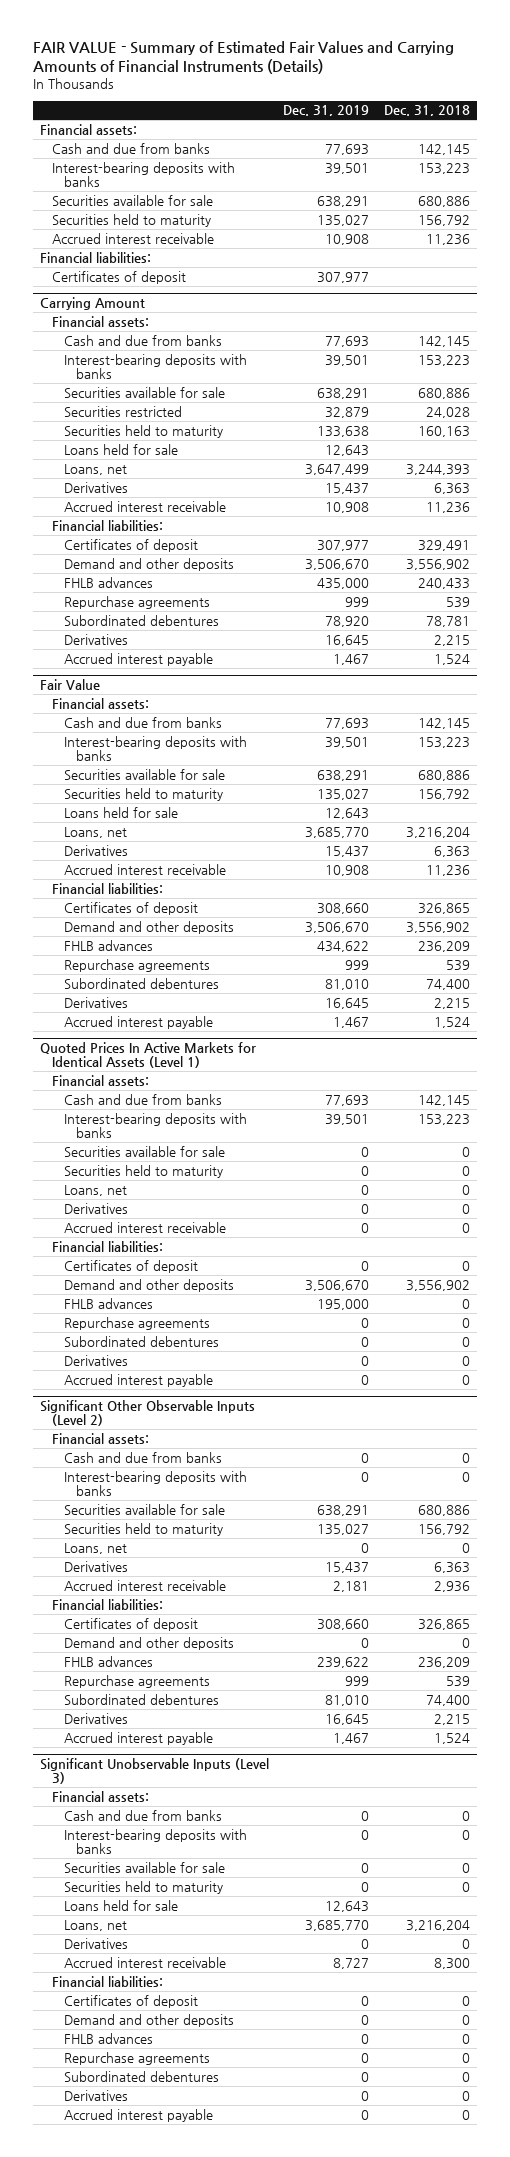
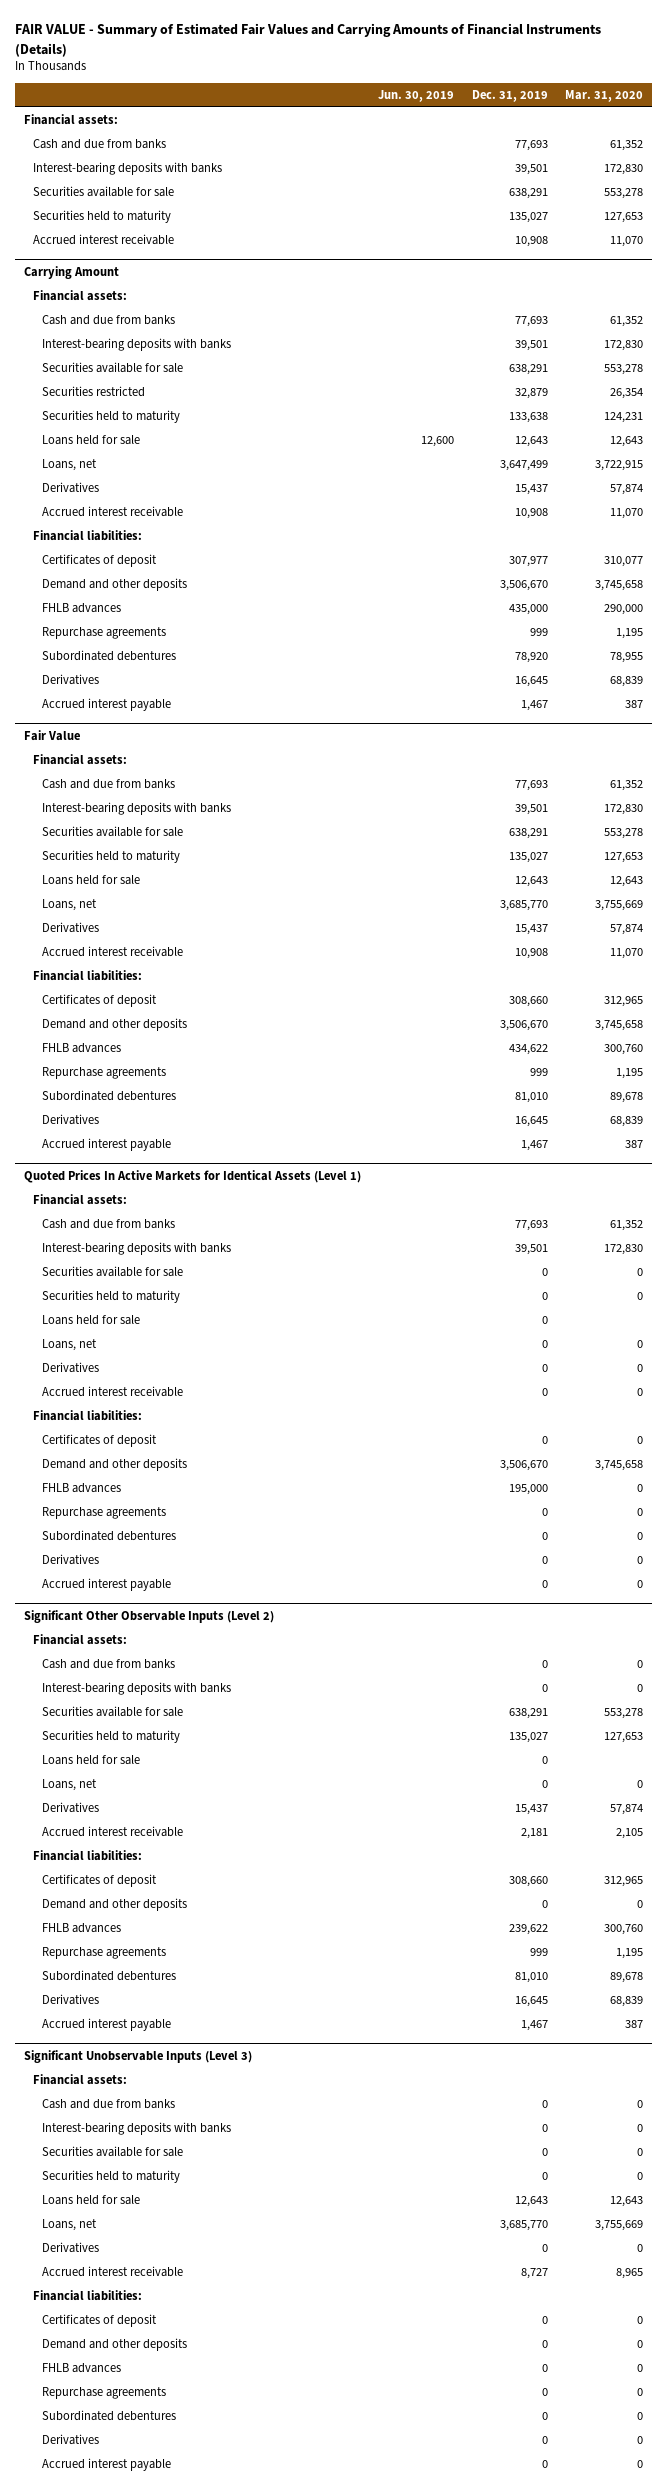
- | Dec. 31, 2019 | Dec. 31, 2018
+ | Jun. 30, 2019 | Dec. 31, 2019 | Mar. 31, 2020
- Financial liabilities:
- Certificates of deposit | 307,977 |
@ Quoted Prices In Active Markets for Identical Assets (Level 1)
+ Loans held for sale | | 0 |
@ Significant Other Observable Inputs (Level 2)
+ Loans held for sale | | 0 |

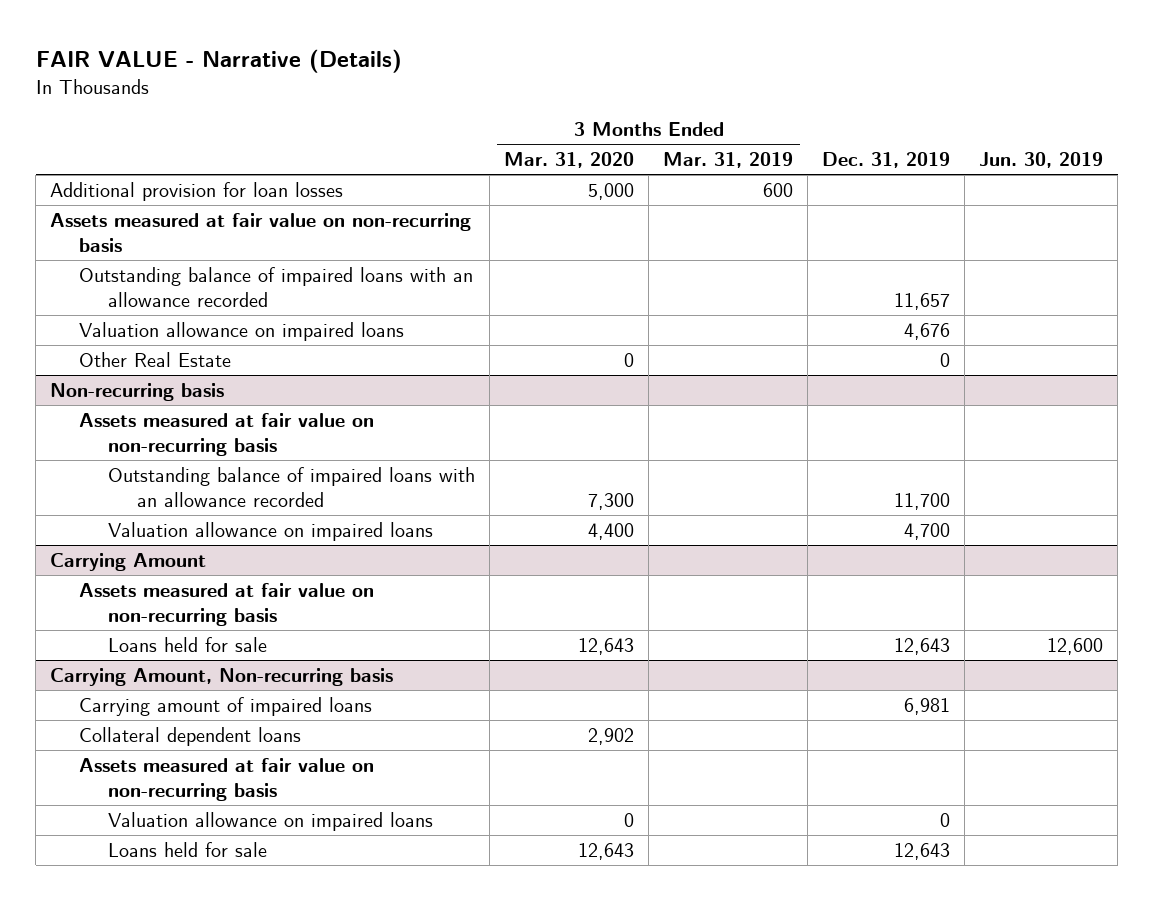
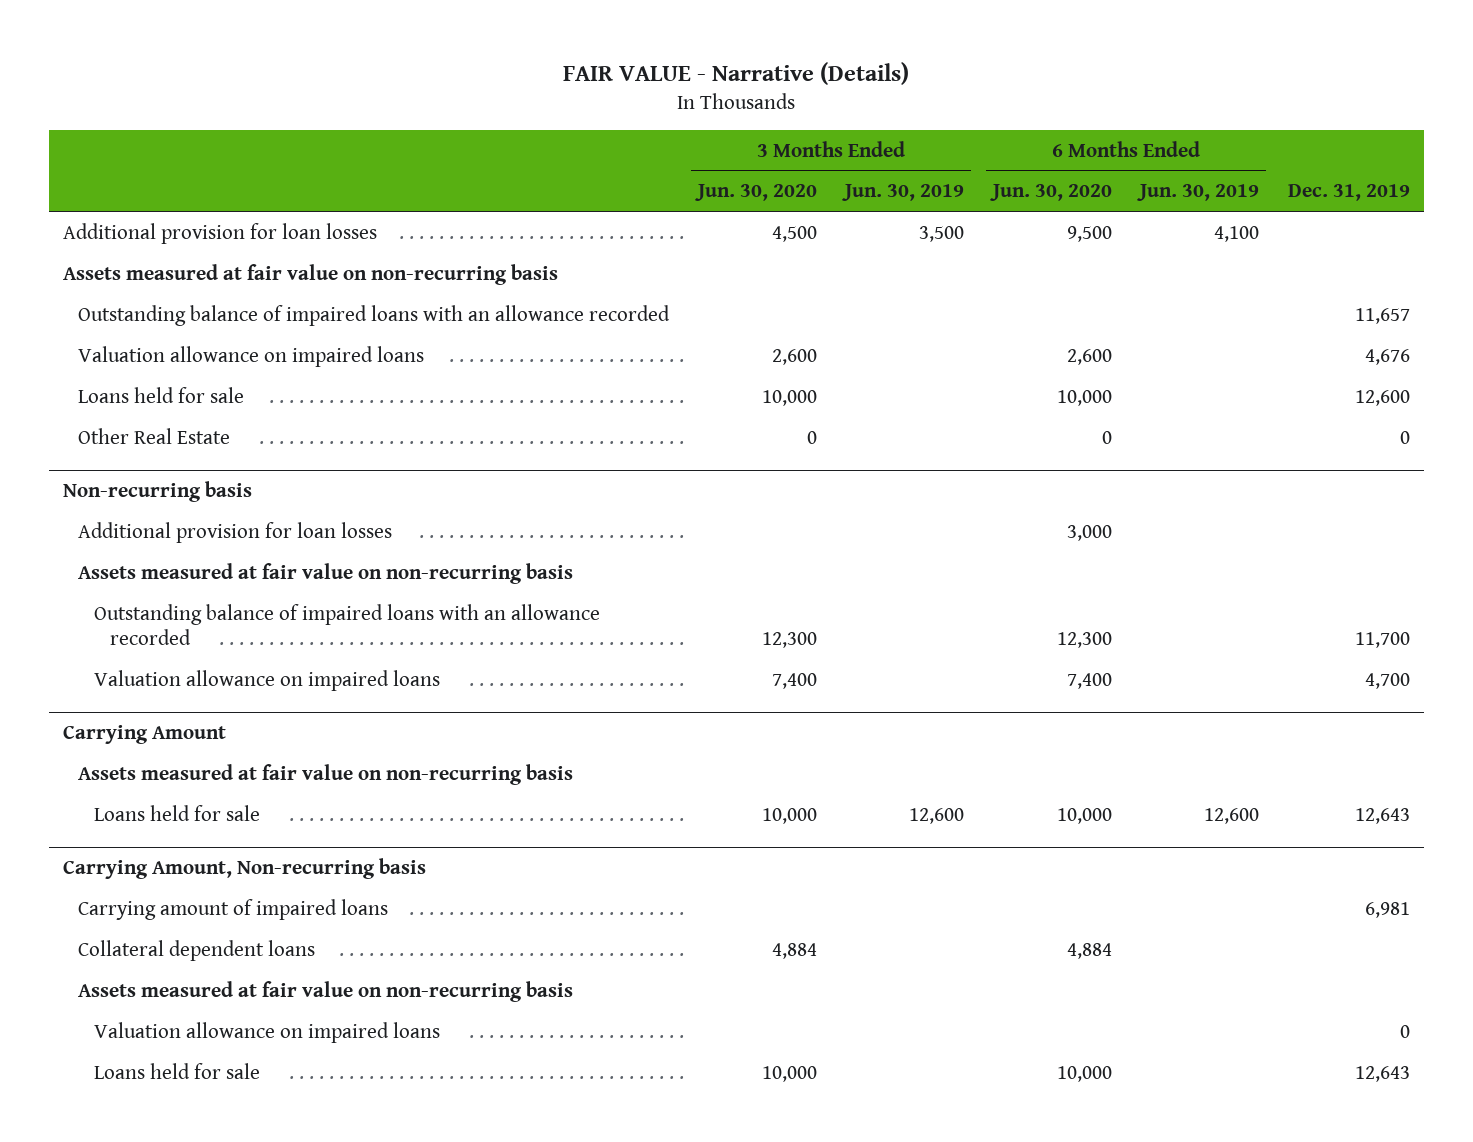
- | 3 Months Ended Mar. 31, 2020 | 3 Months Ended Mar. 31, 2019 | Dec. 31, 2019 | Jun. 30, 2019
+ | 3 Months Ended Jun. 30, 2020 | 3 Months Ended Jun. 30, 2019 | 6 Months Ended Jun. 30, 2020 | 6 Months Ended Jun. 30, 2019 | Dec. 31, 2019
+ Loans held for sale | 10,000 | | 10,000 | | 12,600
@ Non-recurring basis
+ Additional provision for loan losses | | | 3,000 | |

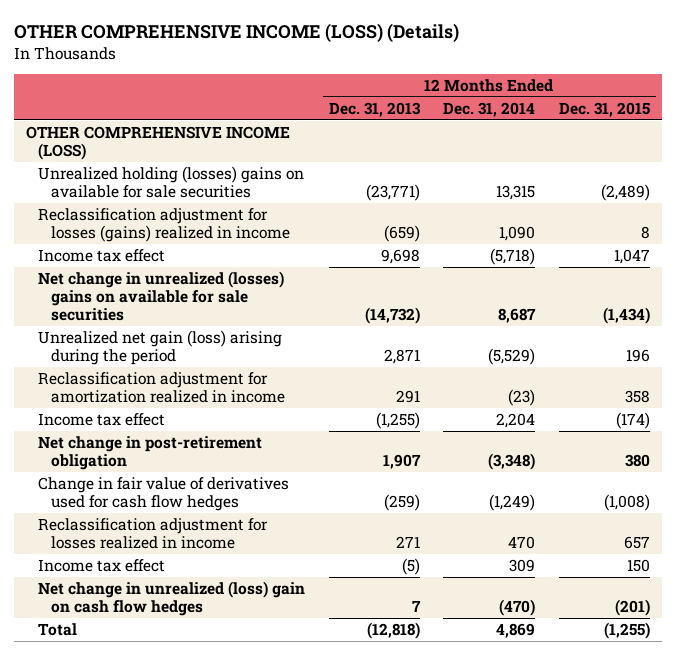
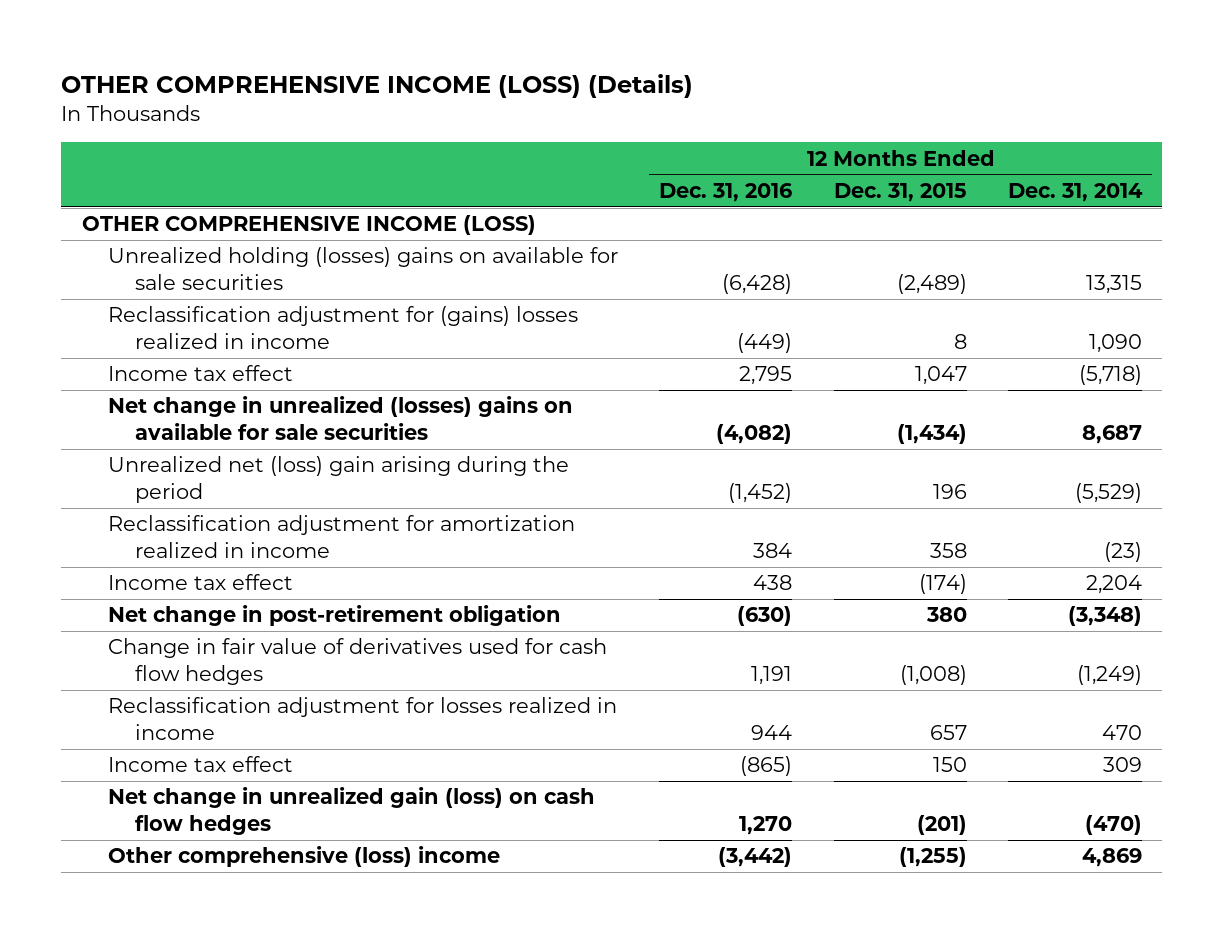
- | 12 Months Ended Dec. 31, 2013 | 12 Months Ended Dec. 31, 2014 | 12 Months Ended Dec. 31, 2015
+ | 12 Months Ended Dec. 31, 2016 | 12 Months Ended Dec. 31, 2015 | 12 Months Ended Dec. 31, 2014
- Reclassification adjustment for losses (gains) realized in income | (659) | 1,090 | 8
+ Reclassification adjustment for (gains) losses realized in income | (449) | 8 | 1,090
- Unrealized net gain (loss) arising during the period | 2,871 | (5,529) | 196
+ Unrealized net (loss) gain arising during the period | (1,452) | 196 | (5,529)
- Net change in unrealized (loss) gain on cash flow hedges | 7 | (470) | (201)
- Total | (12,818) | 4,869 | (1,255)
+ Net change in unrealized gain (loss) on cash flow hedges | 1,270 | (201) | (470)
+ Other comprehensive (loss) income | (3,442) | (1,255) | 4,869

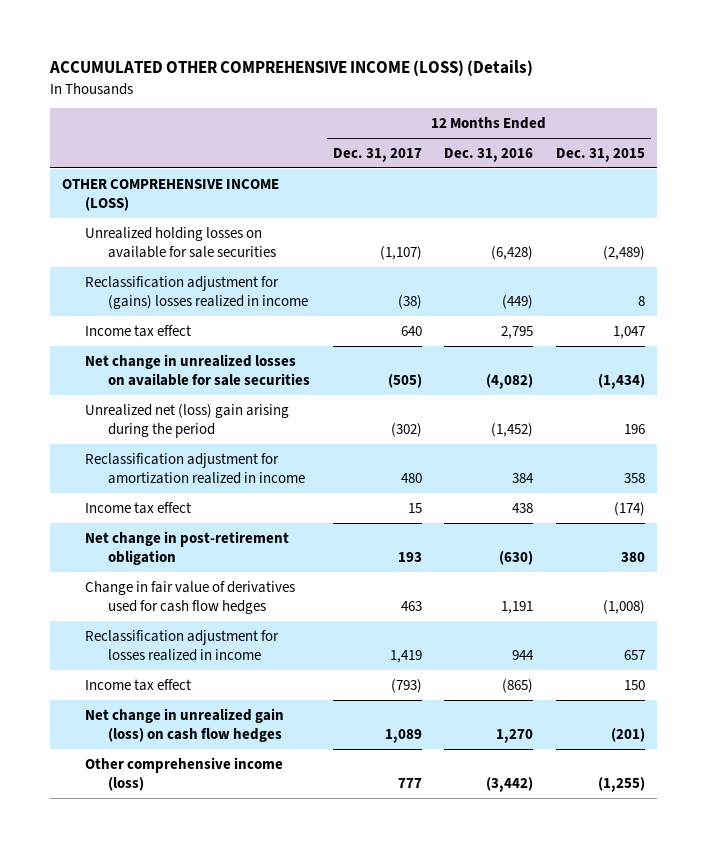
- OTHER COMPREHENSIVE INCOME (LOSS) (Details)
+ ACCUMULATED OTHER COMPREHENSIVE INCOME (LOSS) (Details)
- | 12 Months Ended Dec. 31, 2016 | 12 Months Ended Dec. 31, 2015 | 12 Months Ended Dec. 31, 2014
+ | 12 Months Ended Dec. 31, 2017 | 12 Months Ended Dec. 31, 2016 | 12 Months Ended Dec. 31, 2015
- Unrealized holding (losses) gains on available for sale securities | (6,428) | (2,489) | 13,315
+ Unrealized holding losses on available for sale securities | (1,107) | (6,428) | (2,489)
- Net change in unrealized (losses) gains on available for sale securities | (4,082) | (1,434) | 8,687
+ Net change in unrealized losses on available for sale securities | (505) | (4,082) | (1,434)
- Other comprehensive (loss) income | (3,442) | (1,255) | 4,869
+ Other comprehensive income (loss) | 777 | (3,442) | (1,255)

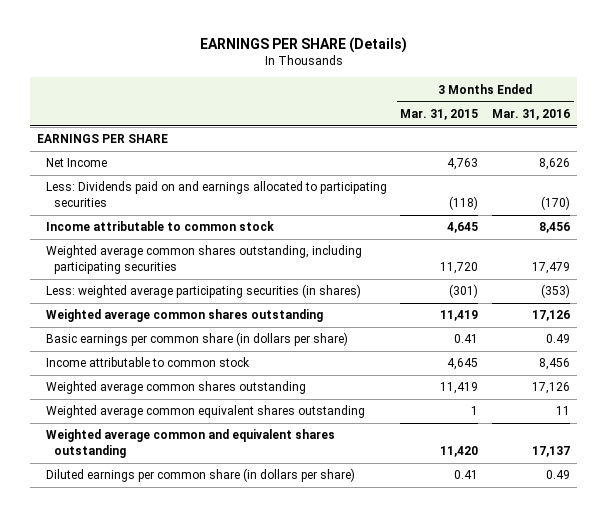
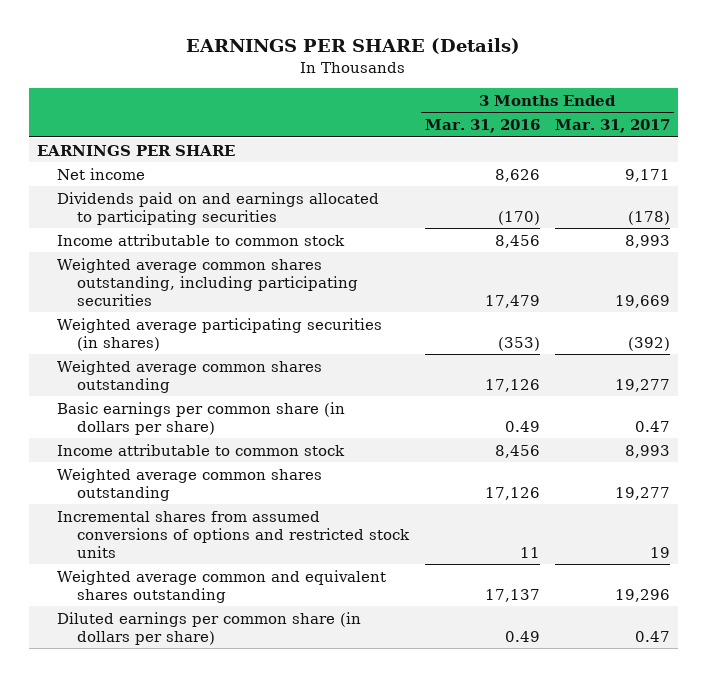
- | 3 Months Ended Mar. 31, 2015 | 3 Months Ended Mar. 31, 2016
+ | 3 Months Ended Mar. 31, 2016 | 3 Months Ended Mar. 31, 2017
- Net Income | 4,763 | 8,626
- Less: Dividends paid on and earnings allocated to participating securities | (118) | (170)
+ Net income | 8,626 | 9,171
+ Dividends paid on and earnings allocated to participating securities | (170) | (178)
- Less: weighted average participating securities (in shares) | (301) | (353)
+ Weighted average participating securities (in shares) | (353) | (392)
- Weighted average common equivalent shares outstanding | 1 | 11
+ Incremental shares from assumed conversions of options and restricted stock units | 11 | 19

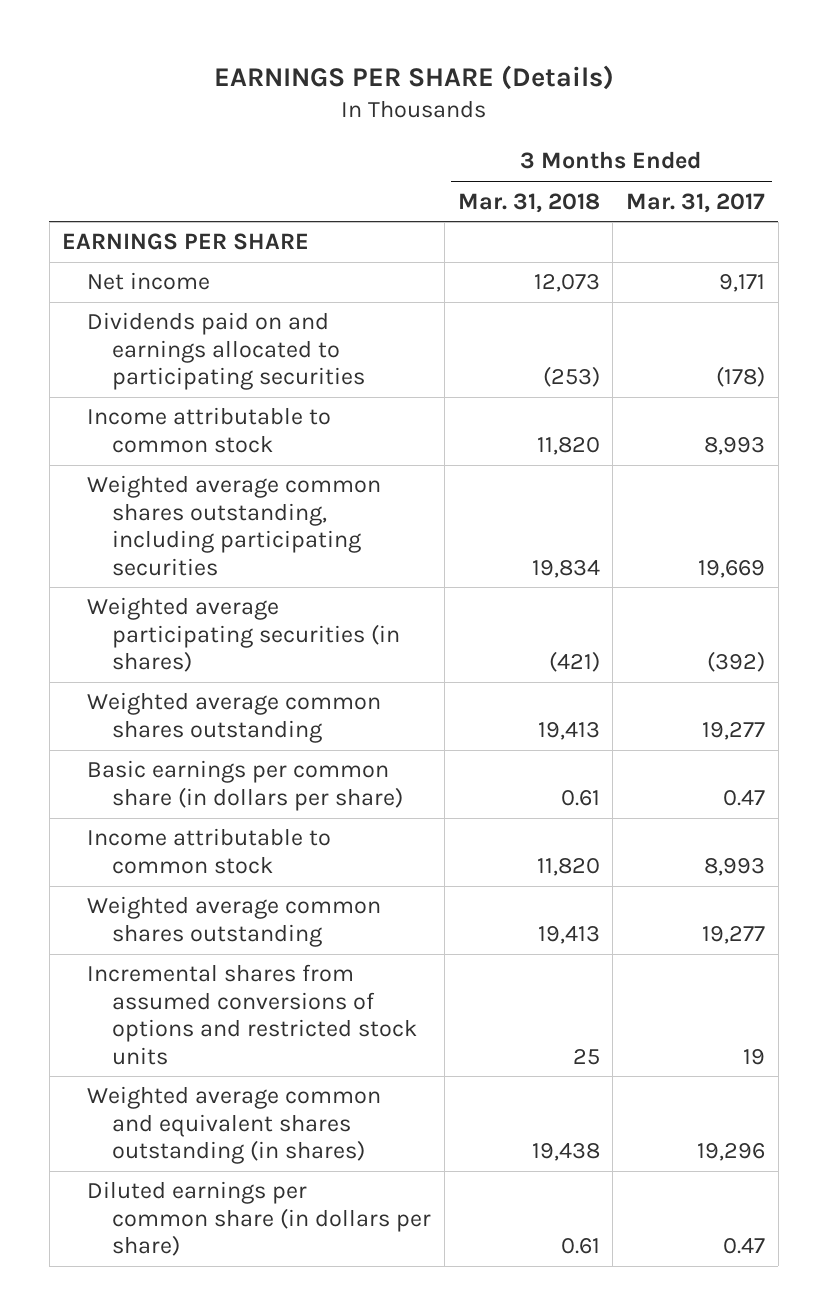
- | 3 Months Ended Mar. 31, 2016 | 3 Months Ended Mar. 31, 2017
+ | 3 Months Ended Mar. 31, 2018 | 3 Months Ended Mar. 31, 2017
- Weighted average common and equivalent shares outstanding | 17,137 | 19,296
+ Weighted average common and equivalent shares outstanding (in shares) | 19,438 | 19,296

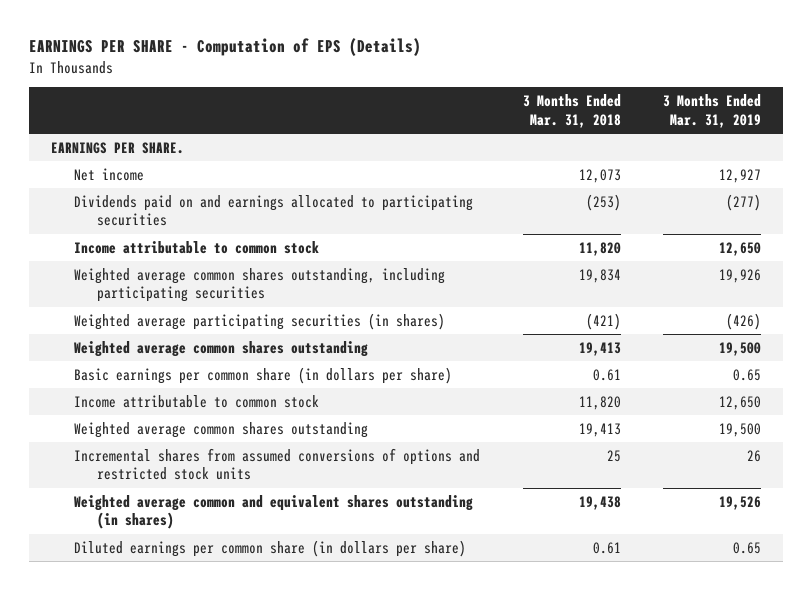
- EARNINGS PER SHARE (Details)
+ EARNINGS PER SHARE - Computation of EPS (Details)
- | 3 Months Ended Mar. 31, 2018 | 3 Months Ended Mar. 31, 2017
+ | 3 Months Ended Mar. 31, 2018 | 3 Months Ended Mar. 31, 2019
- EARNINGS PER SHARE
+ EARNINGS PER SHARE.

